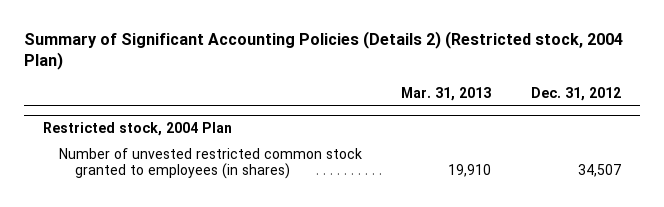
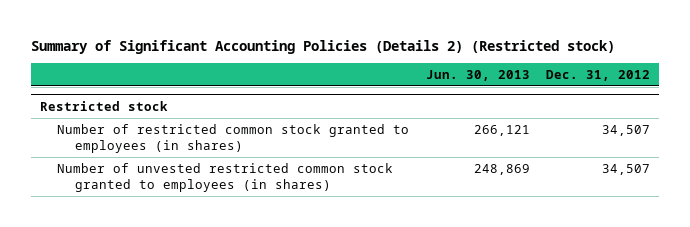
- Summary of Significant Accounting Policies (Details 2) (Restricted stock, 2004 Plan)
+ Summary of Significant Accounting Policies (Details 2) (Restricted stock)
- | Mar. 31, 2013 | Dec. 31, 2012
+ | Jun. 30, 2013 | Dec. 31, 2012
- Restricted stock, 2004 Plan
+ Restricted stock
+ Number of restricted common stock granted to employees (in shares) | 266,121 | 34,507

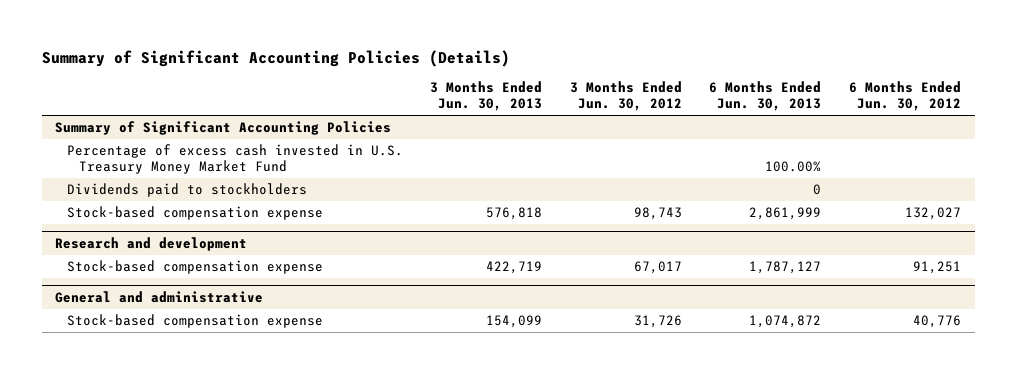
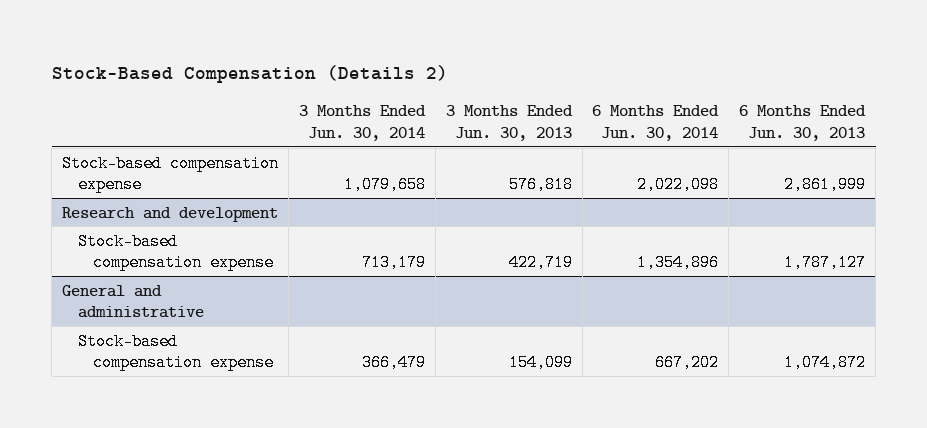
- Summary of Significant Accounting Policies (Details)
+ Stock-Based Compensation (Details 2)
- | 3 Months Ended Jun. 30, 2013 | 3 Months Ended Jun. 30, 2012 | 6 Months Ended Jun. 30, 2013 | 6 Months Ended Jun. 30, 2012
+ | 3 Months Ended Jun. 30, 2014 | 3 Months Ended Jun. 30, 2013 | 6 Months Ended Jun. 30, 2014 | 6 Months Ended Jun. 30, 2013
- Summary of Significant Accounting Policies
- Percentage of excess cash invested in U.S. Treasury Money Market Fund | | | 100.00% |
- Dividends paid to stockholders | | | 0 |

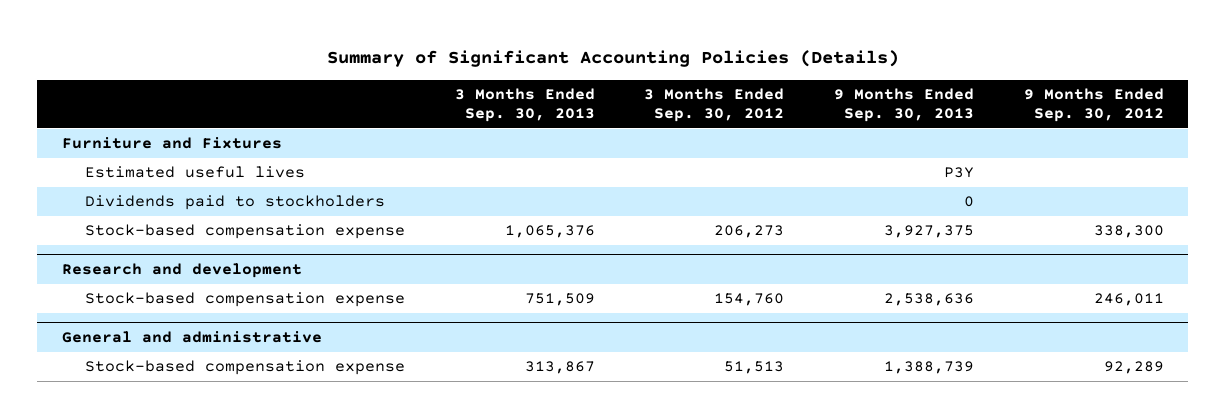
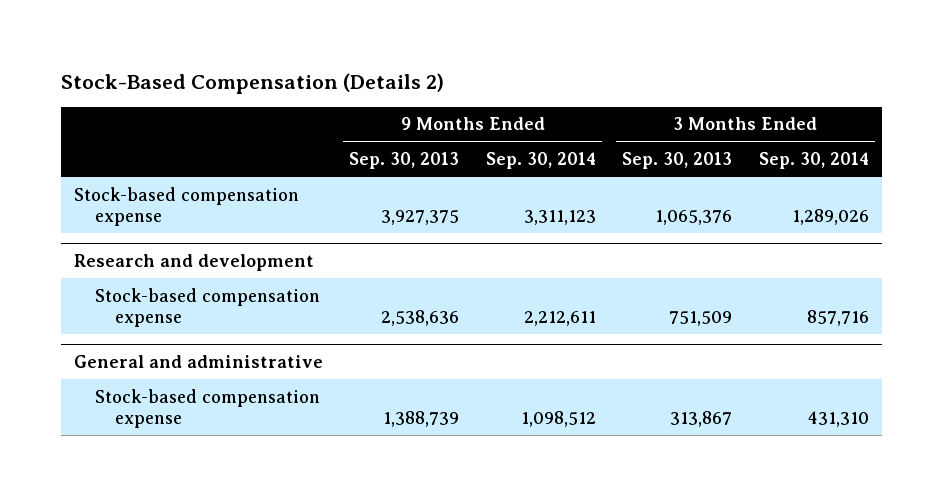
- Summary of Significant Accounting Policies (Details)
+ Stock-Based Compensation (Details 2)
- | 3 Months Ended Sep. 30, 2013 | 3 Months Ended Sep. 30, 2012 | 9 Months Ended Sep. 30, 2013 | 9 Months Ended Sep. 30, 2012
+ | 9 Months Ended Sep. 30, 2013 | 9 Months Ended Sep. 30, 2014 | 3 Months Ended Sep. 30, 2013 | 3 Months Ended Sep. 30, 2014
- Furniture and Fixtures
- Estimated useful lives | | | P3Y |
- Dividends paid to stockholders | | | 0 |

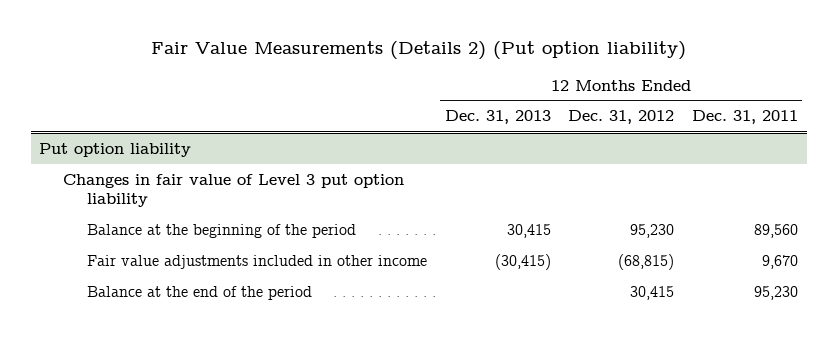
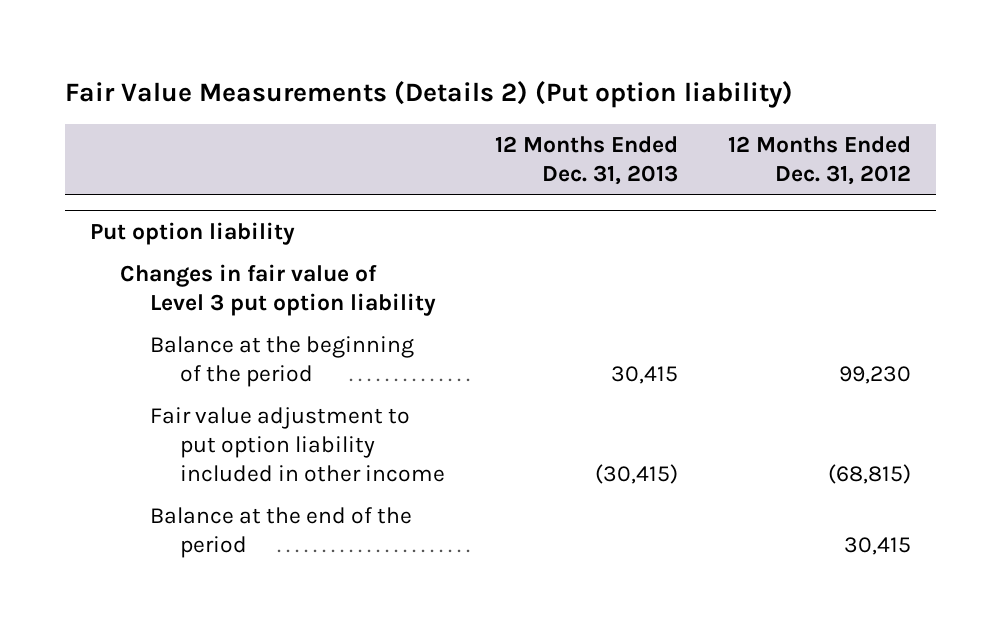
- | 12 Months Ended Dec. 31, 2013 | 12 Months Ended Dec. 31, 2012 | 12 Months Ended Dec. 31, 2011
+ | 12 Months Ended Dec. 31, 2013 | 12 Months Ended Dec. 31, 2012
@ Put option liability
- Balance at the beginning of the period | 30,415 | 95,230 | 89,560
- Fair value adjustments included in other income | (30,415) | (68,815) | 9,670
+ Balance at the beginning of the period | 30,415 | 99,230
+ Fair value adjustment to put option liability included in other income | (30,415) | (68,815)

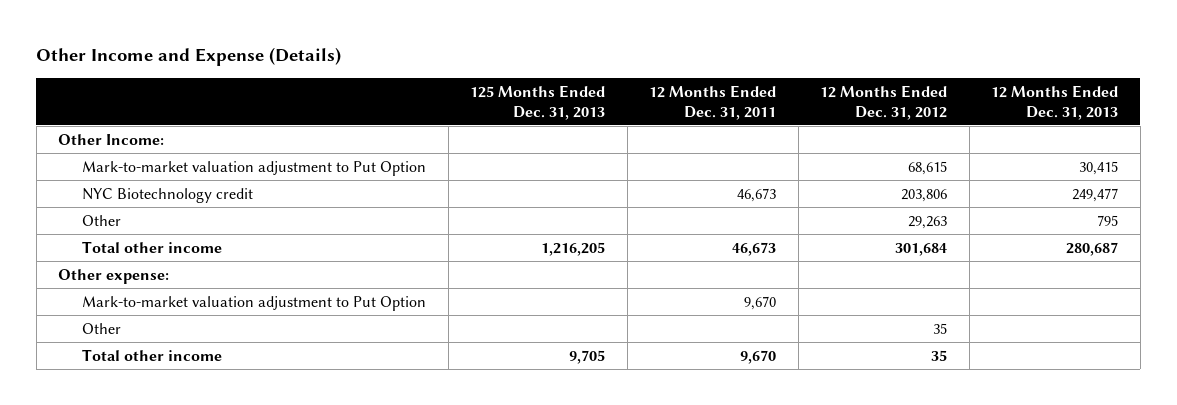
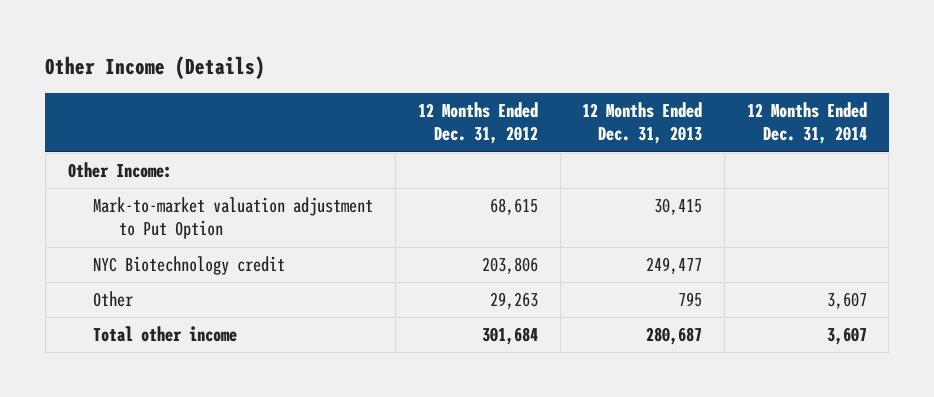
- Other Income and Expense (Details)
+ Other Income (Details)
- | 125 Months Ended Dec. 31, 2013 | 12 Months Ended Dec. 31, 2011 | 12 Months Ended Dec. 31, 2012 | 12 Months Ended Dec. 31, 2013
+ | 12 Months Ended Dec. 31, 2012 | 12 Months Ended Dec. 31, 2013 | 12 Months Ended Dec. 31, 2014
- Other expense:
- Mark-to-market valuation adjustment to Put Option | | 9,670 | |
- Other | | | 35 |
- Total other income | 9,705 | 9,670 | 35 |

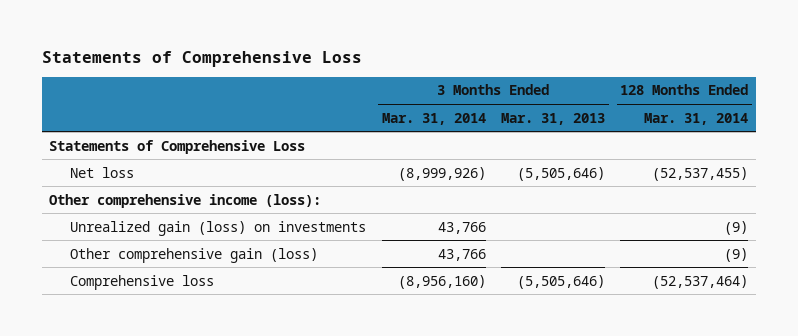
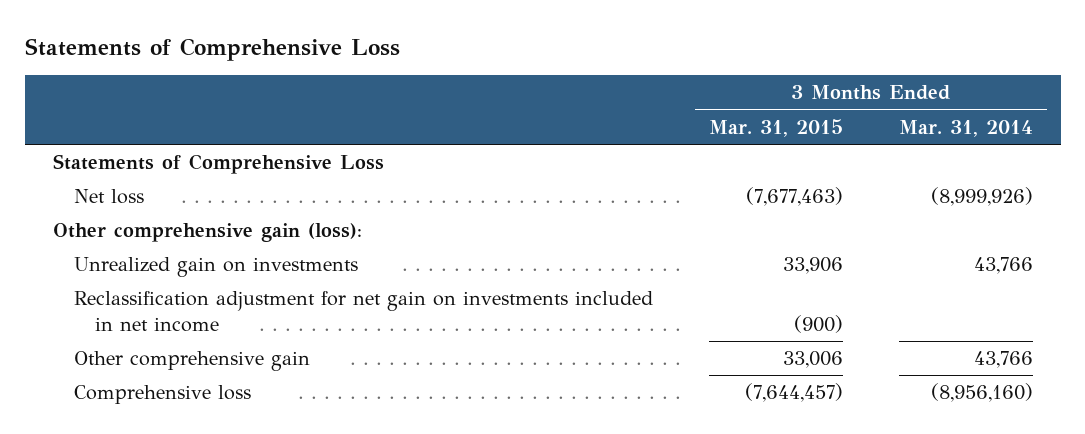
- | 3 Months Ended Mar. 31, 2014 | 3 Months Ended Mar. 31, 2013 | 128 Months Ended Mar. 31, 2014
+ | 3 Months Ended Mar. 31, 2015 | 3 Months Ended Mar. 31, 2014
- Other comprehensive income (loss):
- Unrealized gain (loss) on investments | 43,766 | | (9)
- Other comprehensive gain (loss) | 43,766 | | (9)
+ Other comprehensive gain (loss):
+ Unrealized gain on investments | 33,906 | 43,766
+ Reclassification adjustment for net gain on investments included in net income | (900) |
+ Other comprehensive gain | 33,006 | 43,766

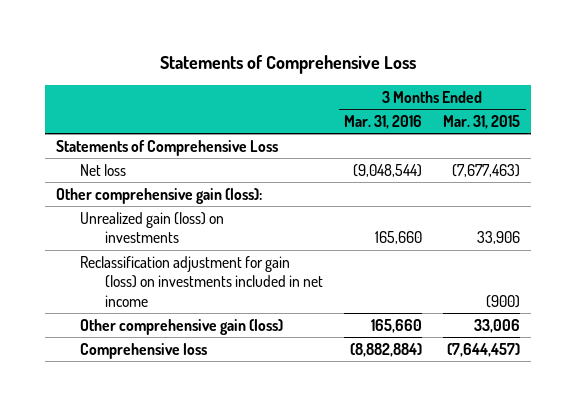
- | 3 Months Ended Mar. 31, 2015 | 3 Months Ended Mar. 31, 2014
+ | 3 Months Ended Mar. 31, 2016 | 3 Months Ended Mar. 31, 2015
- Unrealized gain on investments | 33,906 | 43,766
- Reclassification adjustment for net gain on investments included in net income | (900) |
- Other comprehensive gain | 33,006 | 43,766
+ Unrealized gain (loss) on investments | 165,660 | 33,906
+ Reclassification adjustment for gain (loss) on investments included in net income | | (900)
+ Other comprehensive gain (loss) | 165,660 | 33,006

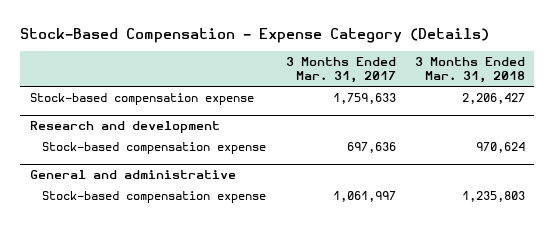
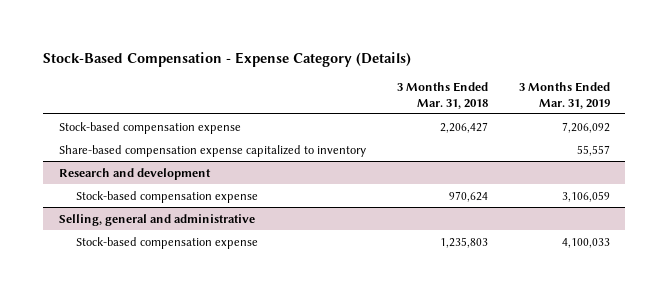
- | 3 Months Ended Mar. 31, 2017 | 3 Months Ended Mar. 31, 2018
+ | 3 Months Ended Mar. 31, 2018 | 3 Months Ended Mar. 31, 2019
+ Share-based compensation expense capitalized to inventory | | 55,557
- General and administrative
+ Selling, general and administrative

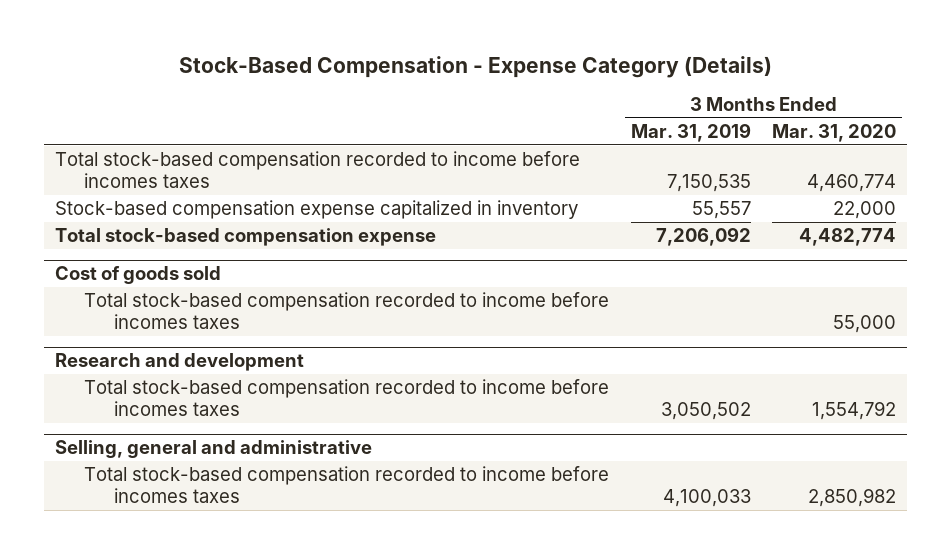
- | 3 Months Ended Mar. 31, 2018 | 3 Months Ended Mar. 31, 2019
+ | 3 Months Ended Mar. 31, 2019 | 3 Months Ended Mar. 31, 2020
- Stock-based compensation expense | 2,206,427 | 7,206,092
- Share-based compensation expense capitalized to inventory | | 55,557
+ Total stock-based compensation recorded to income before incomes taxes | 7,150,535 | 4,460,774
+ Stock-based compensation expense capitalized in inventory | 55,557 | 22,000
+ Total stock-based compensation expense | 7,206,092 | 4,482,774
+ Cost of goods sold
+ Total stock-based compensation recorded to income before incomes taxes | | 55,000
@ Research and development
- Stock-based compensation expense | 970,624 | 3,106,059
+ Total stock-based compensation recorded to income before incomes taxes | 3,050,502 | 1,554,792
@ Selling, general and administrative
- Stock-based compensation expense | 1,235,803 | 4,100,033
+ Total stock-based compensation recorded to income before incomes taxes | 4,100,033 | 2,850,982

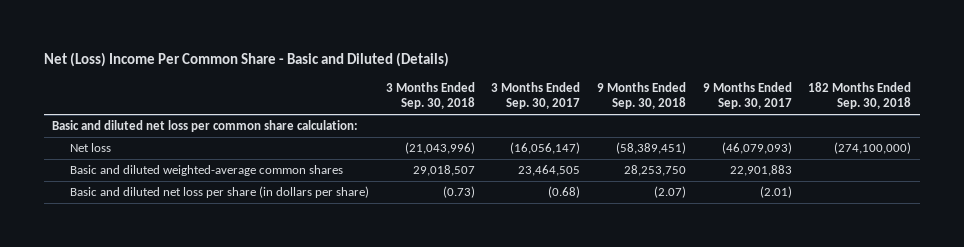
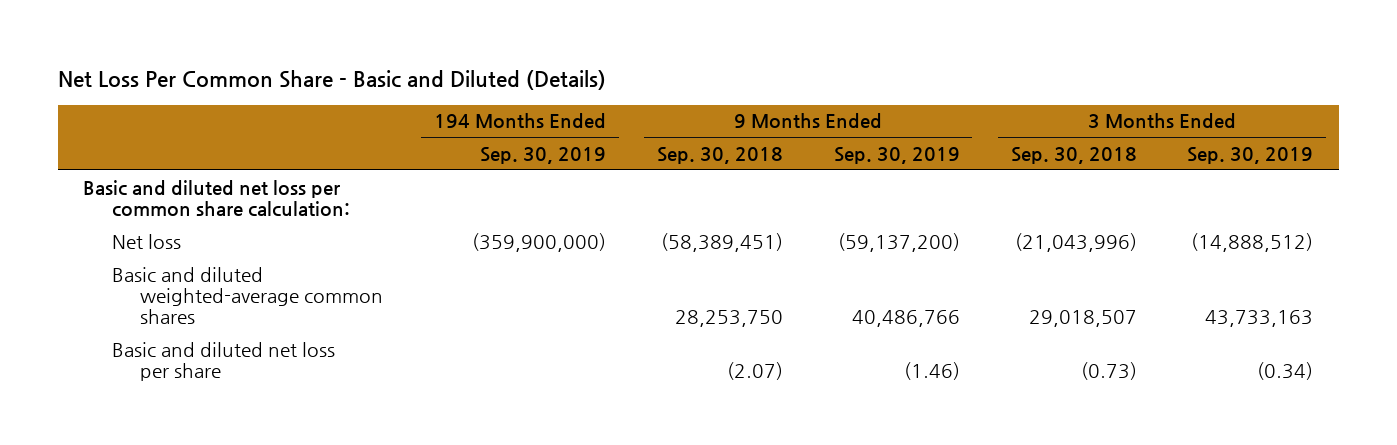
- Net (Loss) Income Per Common Share - Basic and Diluted (Details)
+ Net Loss Per Common Share - Basic and Diluted (Details)
- | 3 Months Ended Sep. 30, 2018 | 3 Months Ended Sep. 30, 2017 | 9 Months Ended Sep. 30, 2018 | 9 Months Ended Sep. 30, 2017 | 182 Months Ended Sep. 30, 2018
+ | 194 Months Ended Sep. 30, 2019 | 9 Months Ended Sep. 30, 2018 | 9 Months Ended Sep. 30, 2019 | 3 Months Ended Sep. 30, 2018 | 3 Months Ended Sep. 30, 2019
- Basic and diluted net loss per share (in dollars per share) | (0.73) | (0.68) | (2.07) | (2.01) |
+ Basic and diluted net loss per share | | (2.07) | (1.46) | (0.73) | (0.34)

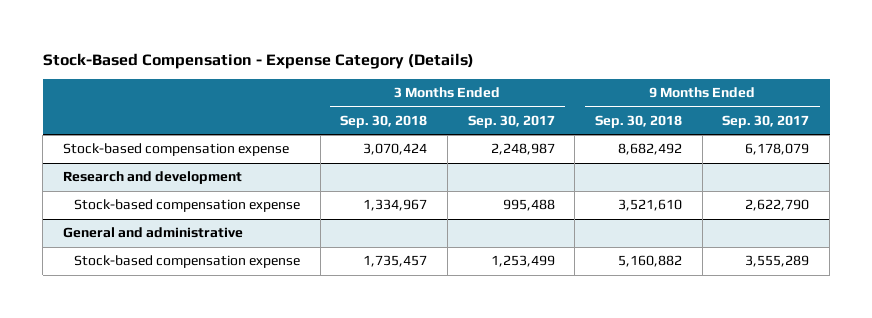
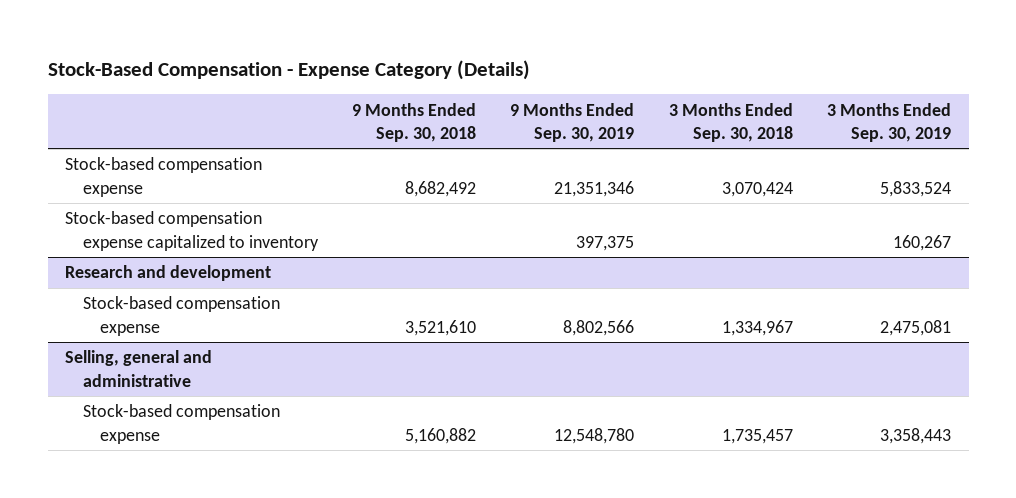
- | 3 Months Ended Sep. 30, 2018 | 3 Months Ended Sep. 30, 2017 | 9 Months Ended Sep. 30, 2018 | 9 Months Ended Sep. 30, 2017
+ | 9 Months Ended Sep. 30, 2018 | 9 Months Ended Sep. 30, 2019 | 3 Months Ended Sep. 30, 2018 | 3 Months Ended Sep. 30, 2019
+ Stock-based compensation expense capitalized to inventory | | 397,375 | | 160,267
- General and administrative
+ Selling, general and administrative

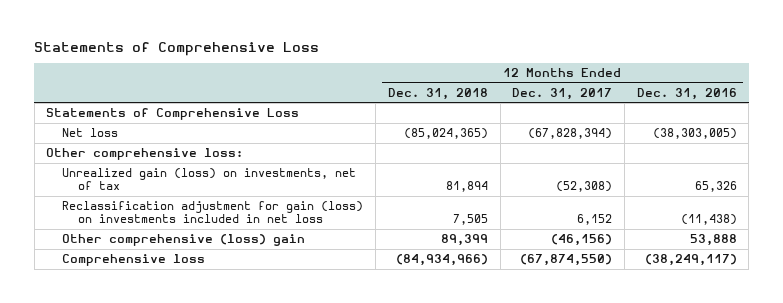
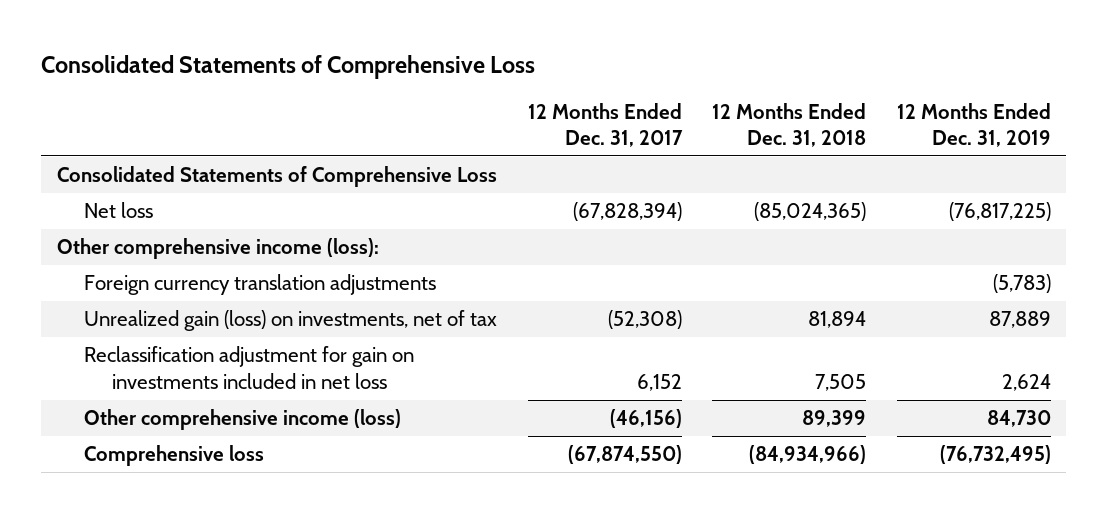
- Statements of Comprehensive Loss
+ Consolidated Statements of Comprehensive Loss
- | 12 Months Ended Dec. 31, 2018 | 12 Months Ended Dec. 31, 2017 | 12 Months Ended Dec. 31, 2016
+ | 12 Months Ended Dec. 31, 2017 | 12 Months Ended Dec. 31, 2018 | 12 Months Ended Dec. 31, 2019
- Statements of Comprehensive Loss
+ Consolidated Statements of Comprehensive Loss
- Other comprehensive loss:
+ Other comprehensive income (loss):
+ Foreign currency translation adjustments | | | (5,783)
- Reclassification adjustment for gain (loss) on investments included in net loss | 7,505 | 6,152 | (11,438)
- Other comprehensive (loss) gain | 89,399 | (46,156) | 53,888
+ Reclassification adjustment for gain on investments included in net loss | 6,152 | 7,505 | 2,624
+ Other comprehensive income (loss) | (46,156) | 89,399 | 84,730

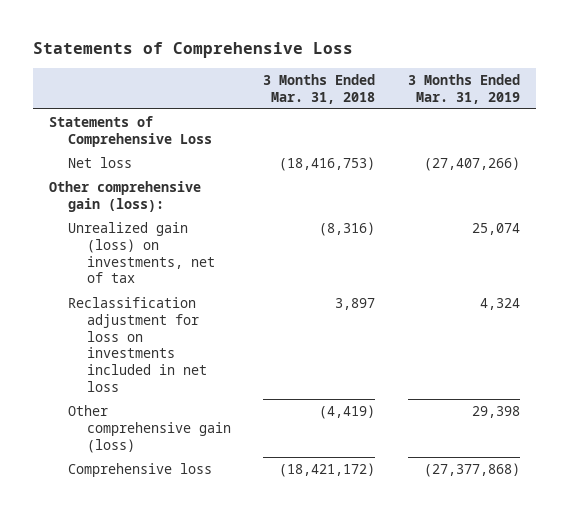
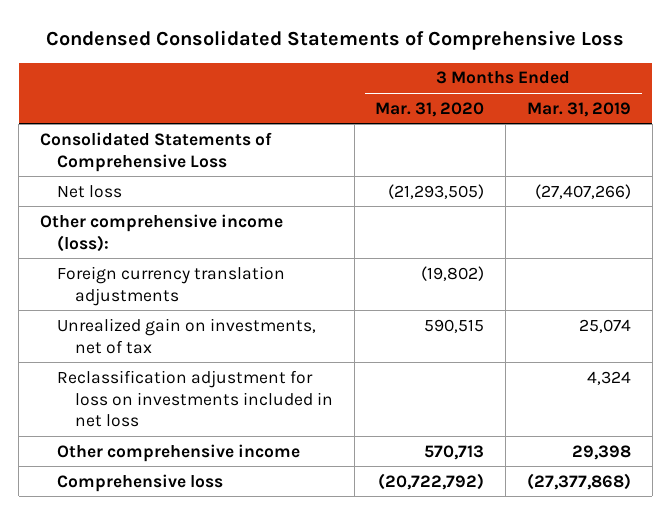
- Statements of Comprehensive Loss
+ Condensed Consolidated Statements of Comprehensive Loss
- | 3 Months Ended Mar. 31, 2018 | 3 Months Ended Mar. 31, 2019
+ | 3 Months Ended Mar. 31, 2020 | 3 Months Ended Mar. 31, 2019
- Statements of Comprehensive Loss
+ Consolidated Statements of Comprehensive Loss
- Other comprehensive gain (loss):
- Unrealized gain (loss) on investments, net of tax | (8,316) | 25,074
+ Other comprehensive income (loss):
+ Foreign currency translation adjustments | (19,802) |
+ Unrealized gain on investments, net of tax | 590,515 | 25,074
- Other comprehensive gain (loss) | (4,419) | 29,398
+ Other comprehensive income | 570,713 | 29,398

